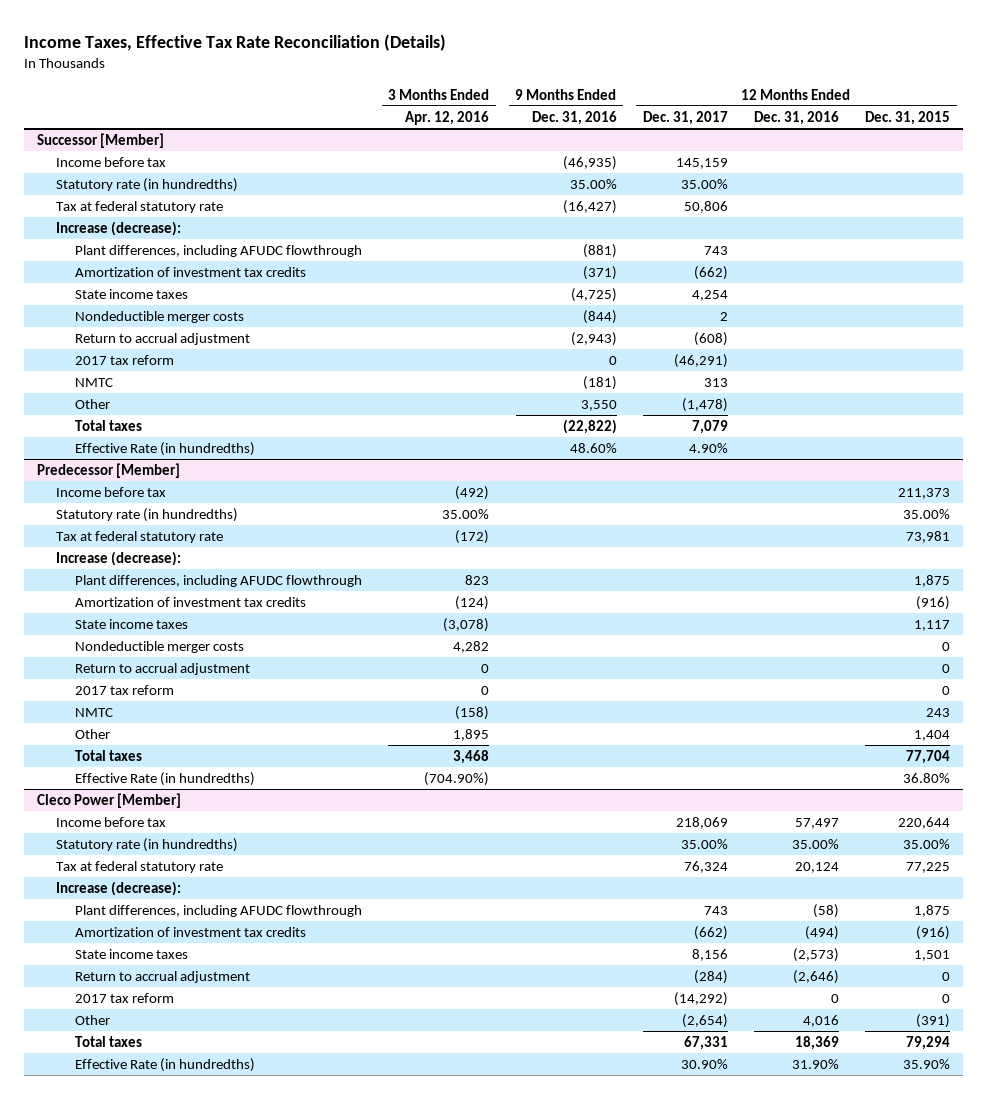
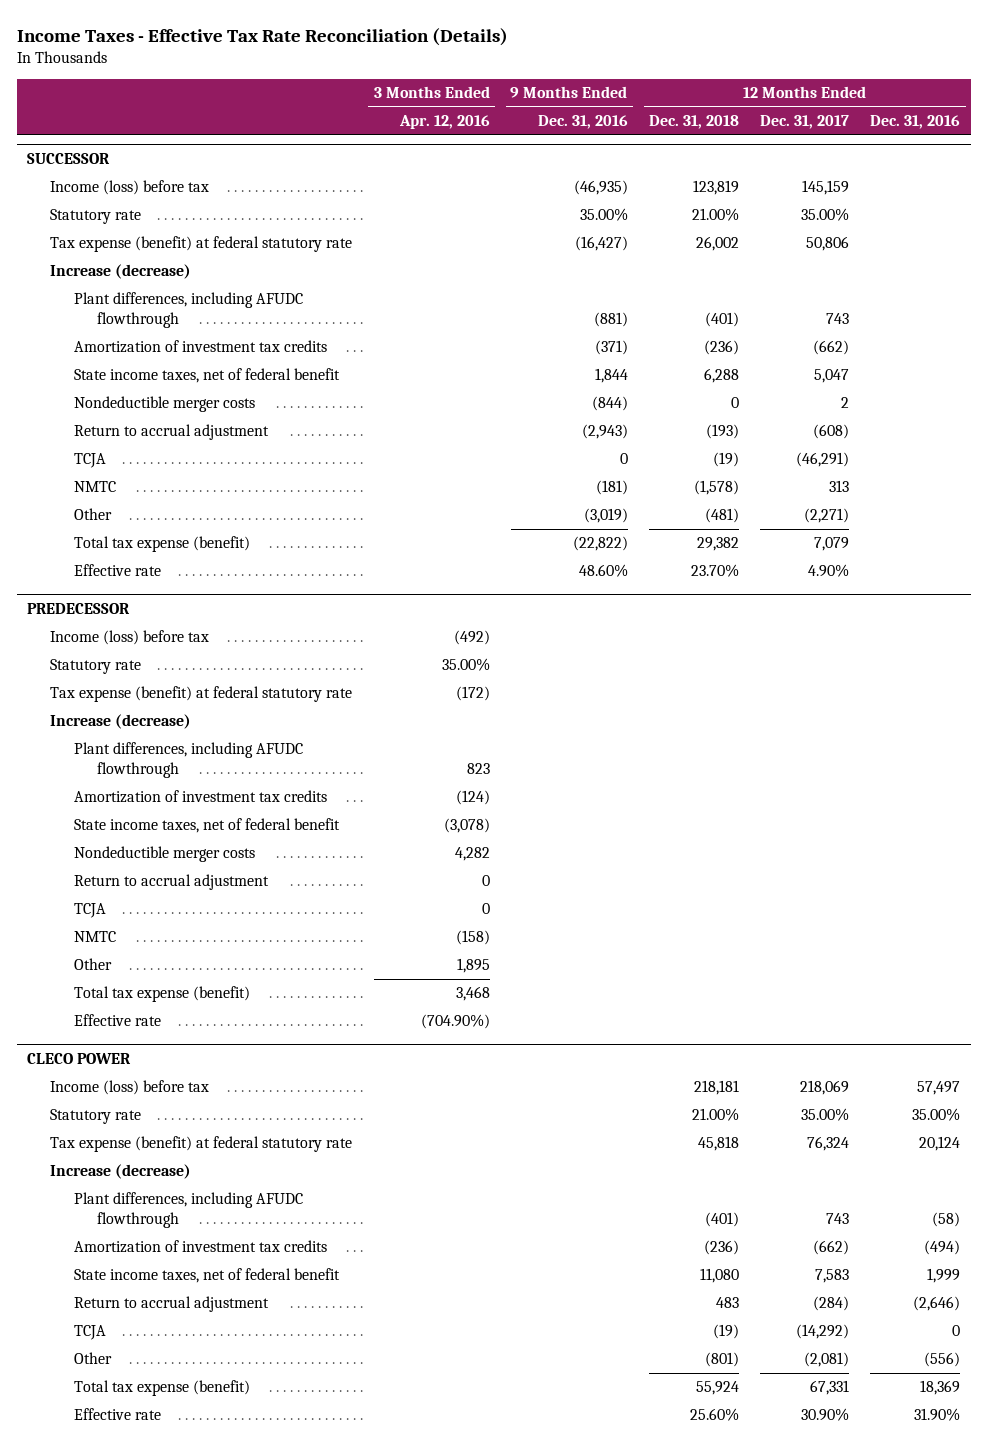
- Income Taxes, Effective Tax Rate Reconciliation (Details)
+ Income Taxes - Effective Tax Rate Reconciliation (Details)
- | 3 Months Ended Apr. 12, 2016 | 9 Months Ended Dec. 31, 2016 | 12 Months Ended Dec. 31, 2017 | 12 Months Ended Dec. 31, 2016 | 12 Months Ended Dec. 31, 2015
+ | 3 Months Ended Apr. 12, 2016 | 9 Months Ended Dec. 31, 2016 | 12 Months Ended Dec. 31, 2018 | 12 Months Ended Dec. 31, 2017 | 12 Months Ended Dec. 31, 2016
- Successor [Member]
- Income before tax | | (46,935) | 145,159 | |
- Statutory rate (in hundredths) | | 35.00% | 35.00% | |
- Tax at federal statutory rate | | (16,427) | 50,806 | |
- Increase (decrease):
+ SUCCESSOR
+ Income (loss) before tax | | (46,935) | 123,819 | 145,159 |
+ Statutory rate | | 35.00% | 21.00% | 35.00% |
+ Tax expense (benefit) at federal statutory rate | | (16,427) | 26,002 | 50,806 |
+ Increase (decrease)
- State income taxes | | (4,725) | 4,254 | |
+ State income taxes, net of federal benefit | | 1,844 | 6,288 | 5,047 |
- 2017 tax reform | | 0 | (46,291) | |
+ TCJA | | 0 | (19) | (46,291) |
- Other | | 3,550 | (1,478) | |
- Total taxes | | (22,822) | 7,079 | |
- Effective Rate (in hundredths) | | 48.60% | 4.90% | |
- Predecessor [Member]
- Income before tax | (492) | | | | 211,373
- Statutory rate (in hundredths) | 35.00% | | | | 35.00%
- Tax at federal statutory rate | (172) | | | | 73,981
- Increase (decrease):
+ Other | | (3,019) | (481) | (2,271) |
+ Total tax expense (benefit) | | (22,822) | 29,382 | 7,079 |
+ Effective rate | | 48.60% | 23.70% | 4.90% |
+ PREDECESSOR
+ Income (loss) before tax | (492) | | | |
+ Statutory rate | 35.00% | | | |
+ Tax expense (benefit) at federal statutory rate | (172) | | | |
+ Increase (decrease)
- State income taxes | (3,078) | | | | 1,117
+ State income taxes, net of federal benefit | (3,078) | | | |
- 2017 tax reform | 0 | | | | 0
+ TCJA | 0 | | | |
- Total taxes | 3,468 | | | | 77,704
- Effective Rate (in hundredths) | (704.90%) | | | | 36.80%
- Cleco Power [Member]
- Income before tax | | | 218,069 | 57,497 | 220,644
- Statutory rate (in hundredths) | | | 35.00% | 35.00% | 35.00%
- Tax at federal statutory rate | | | 76,324 | 20,124 | 77,225
- Increase (decrease):
+ Total tax expense (benefit) | 3,468 | | | |
+ Effective rate | (704.90%) | | | |
+ CLECO POWER
+ Income (loss) before tax | | | 218,181 | 218,069 | 57,497
+ Statutory rate | | | 21.00% | 35.00% | 35.00%
+ Tax expense (benefit) at federal statutory rate | | | 45,818 | 76,324 | 20,124
+ Increase (decrease)
- State income taxes | | | 8,156 | (2,573) | 1,501
+ State income taxes, net of federal benefit | | | 11,080 | 7,583 | 1,999
- 2017 tax reform | | | (14,292) | 0 | 0
- Other | | | (2,654) | 4,016 | (391)
- Total taxes | | | 67,331 | 18,369 | 79,294
- Effective Rate (in hundredths) | | | 30.90% | 31.90% | 35.90%
+ TCJA | | | (19) | (14,292) | 0
+ Other | | | (801) | (2,081) | (556)
+ Total tax expense (benefit) | | | 55,924 | 67,331 | 18,369
+ Effective rate | | | 25.60% | 30.90% | 31.90%

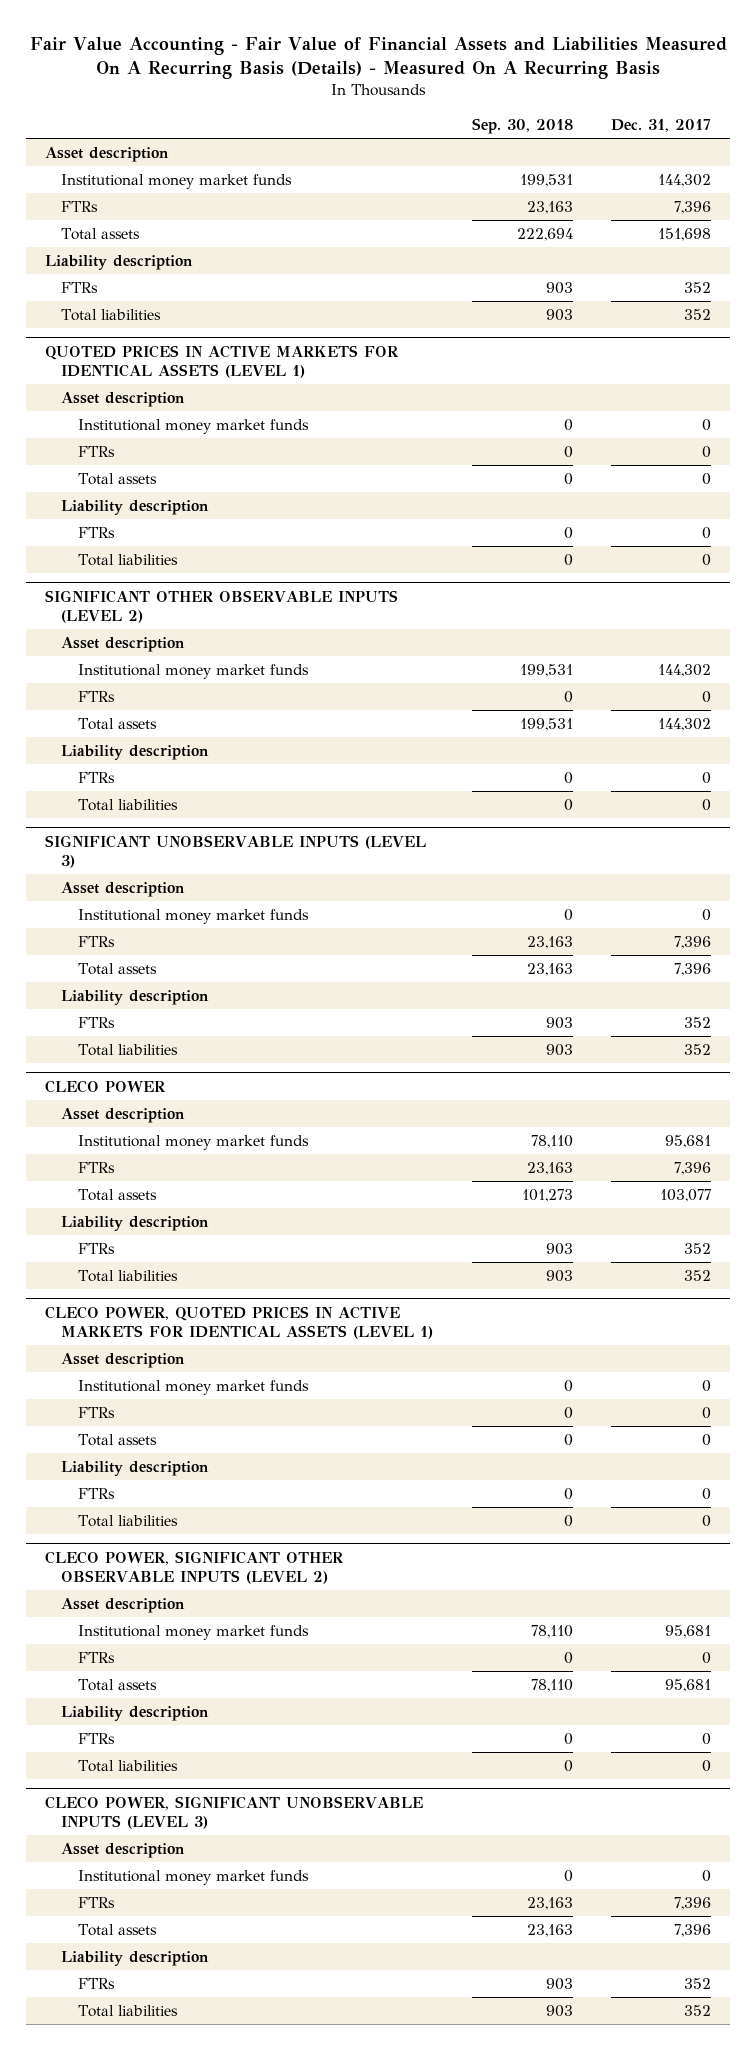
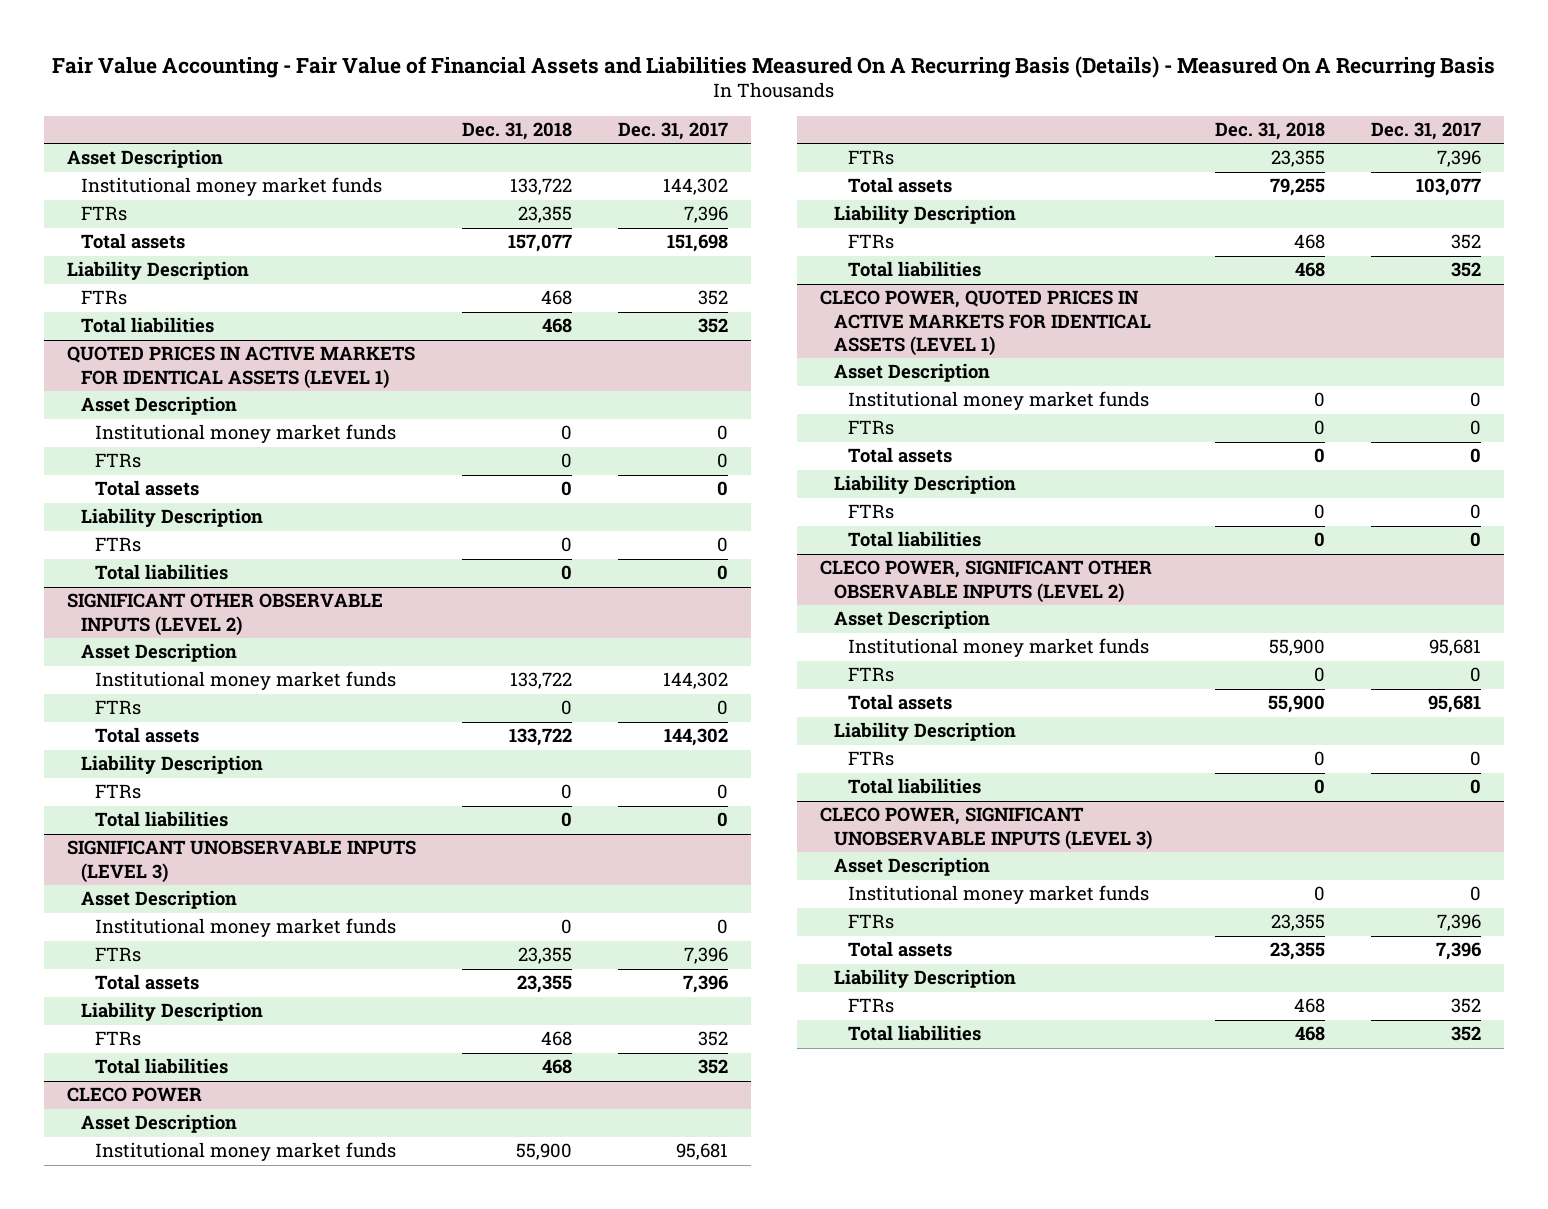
- | Sep. 30, 2018 | Dec. 31, 2017
+ | Dec. 31, 2018 | Dec. 31, 2017
- Asset description
+ Asset Description
- Liability description
+ Liability Description
@ QUOTED PRICES IN ACTIVE MARKETS FOR IDENTICAL ASSETS (LEVEL 1)
- Asset description
+ Asset Description
- Liability description
+ Liability Description
@ SIGNIFICANT OTHER OBSERVABLE INPUTS (LEVEL 2)
- Asset description
+ Asset Description
- Liability description
+ Liability Description
@ SIGNIFICANT UNOBSERVABLE INPUTS (LEVEL 3)
- Asset description
+ Asset Description
- Liability description
+ Liability Description
@ CLECO POWER
- Asset description
+ Asset Description
- Liability description
+ Liability Description
@ CLECO POWER, QUOTED PRICES IN ACTIVE MARKETS FOR IDENTICAL ASSETS (LEVEL 1)
- Asset description
+ Asset Description
- Liability description
+ Liability Description
@ CLECO POWER, SIGNIFICANT OTHER OBSERVABLE INPUTS (LEVEL 2)
- Asset description
+ Asset Description
- Liability description
+ Liability Description
@ CLECO POWER, SIGNIFICANT UNOBSERVABLE INPUTS (LEVEL 3)
- Asset description
+ Asset Description
- Liability description
+ Liability Description

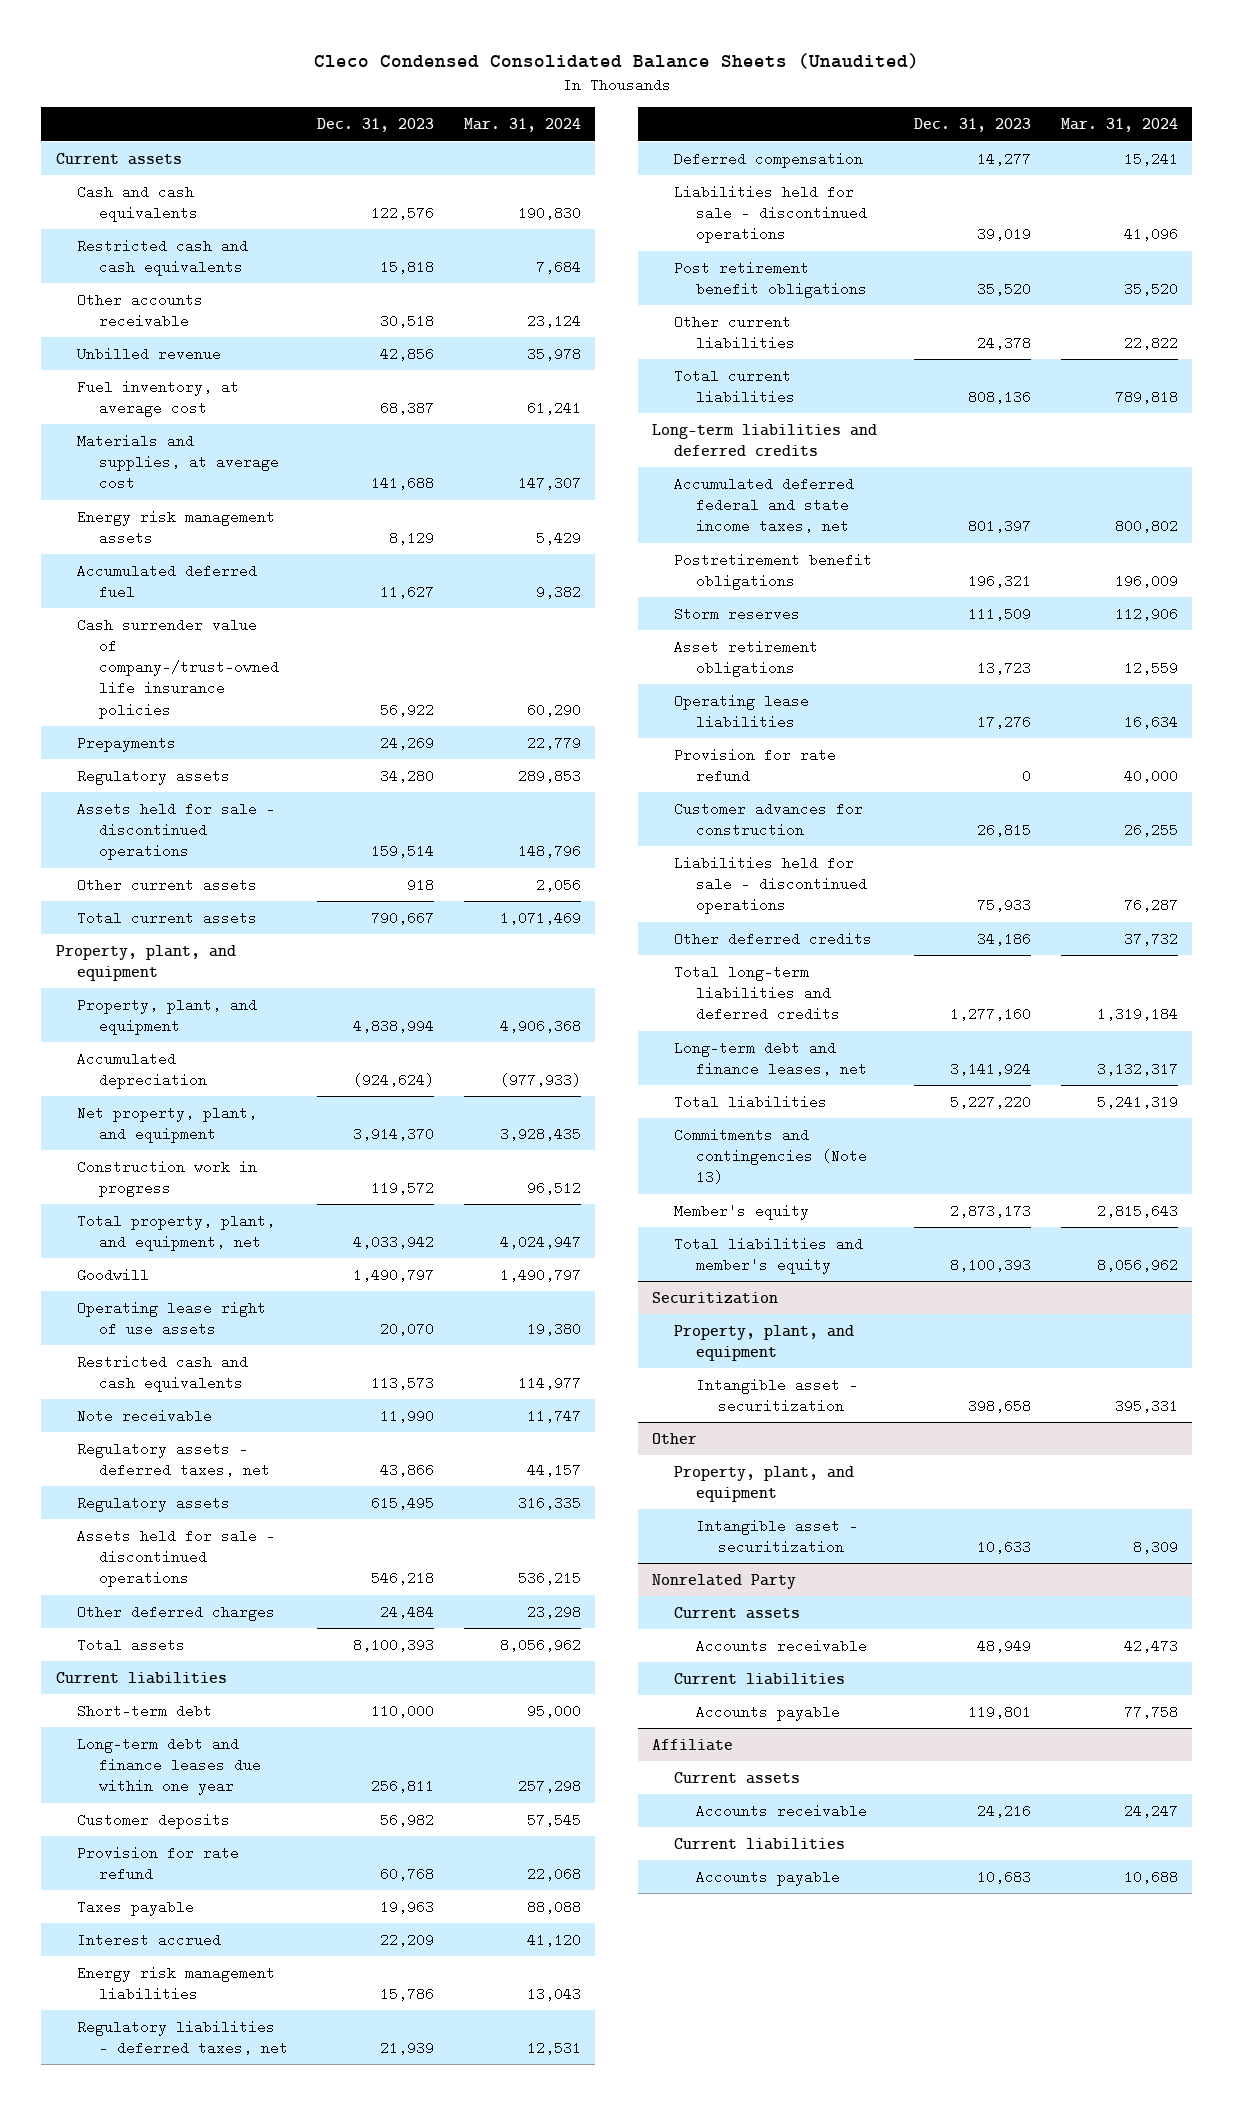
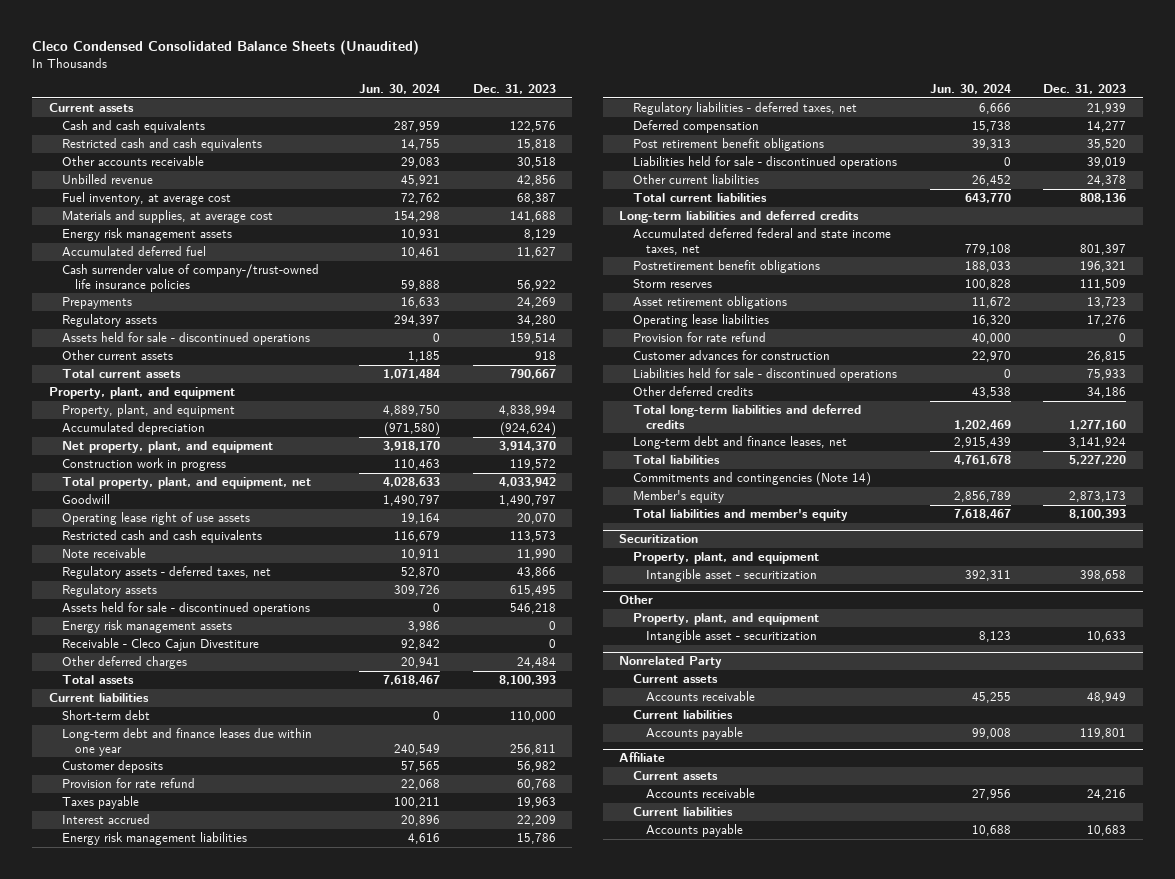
- | Dec. 31, 2023 | Mar. 31, 2024
+ | Jun. 30, 2024 | Dec. 31, 2023
+ Energy risk management assets | 3,986 | 0
+ Receivable - Cleco Cajun Divestiture | 92,842 | 0
moved down: Liabilities held for sale - discontinued operations | 0 | 39,019
- Commitments and contingencies (Note 13)
+ Commitments and contingencies (Note 14)

